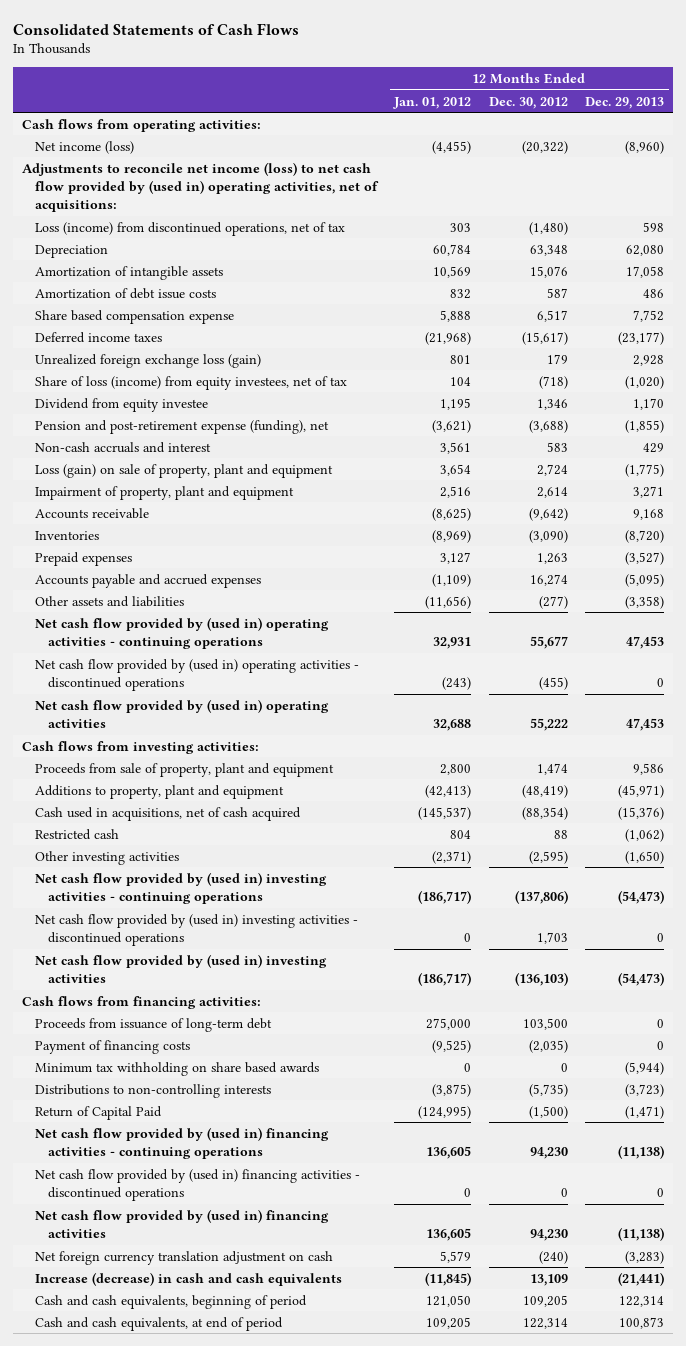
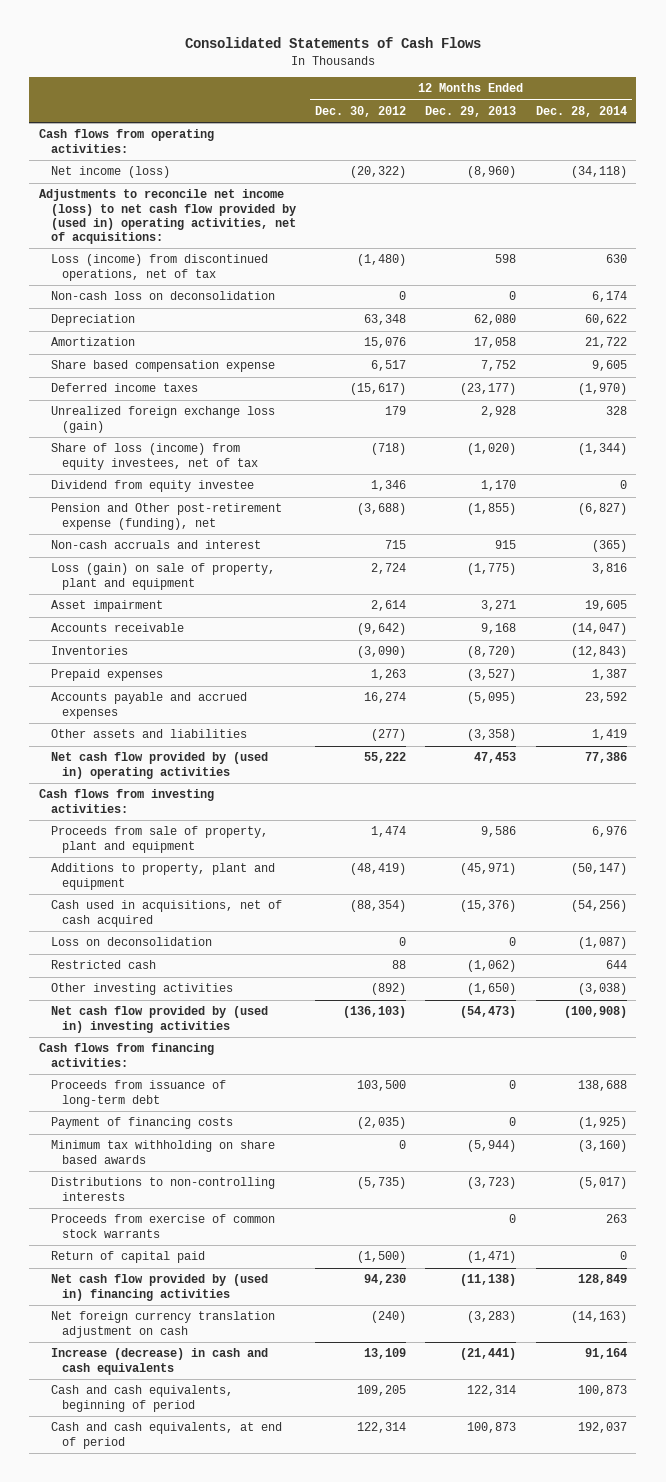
- | 12 Months Ended Jan. 01, 2012 | 12 Months Ended Dec. 30, 2012 | 12 Months Ended Dec. 29, 2013
+ | 12 Months Ended Dec. 30, 2012 | 12 Months Ended Dec. 29, 2013 | 12 Months Ended Dec. 28, 2014
+ Non-cash loss on deconsolidation | 0 | 0 | 6,174
- Amortization of intangible assets | 10,569 | 15,076 | 17,058
- Amortization of debt issue costs | 832 | 587 | 486
+ Amortization | 15,076 | 17,058 | 21,722
- Pension and post-retirement expense (funding), net | (3,621) | (3,688) | (1,855)
- Non-cash accruals and interest | 3,561 | 583 | 429
+ Pension and Other post-retirement expense (funding), net | (3,688) | (1,855) | (6,827)
+ Non-cash accruals and interest | 715 | 915 | (365)
- Impairment of property, plant and equipment | 2,516 | 2,614 | 3,271
+ Asset impairment | 2,614 | 3,271 | 19,605
- Net cash flow provided by (used in) operating activities - continuing operations | 32,931 | 55,677 | 47,453
- Net cash flow provided by (used in) operating activities - discontinued operations | (243) | (455) | 0
+ Loss on deconsolidation | 0 | 0 | (1,087)
- Other investing activities | (2,371) | (2,595) | (1,650)
- Net cash flow provided by (used in) investing activities - continuing operations | (186,717) | (137,806) | (54,473)
- Net cash flow provided by (used in) investing activities - discontinued operations | 0 | 1,703 | 0
+ Other investing activities | (892) | (1,650) | (3,038)
- Return of Capital Paid | (124,995) | (1,500) | (1,471)
- Net cash flow provided by (used in) financing activities - continuing operations | 136,605 | 94,230 | (11,138)
- Net cash flow provided by (used in) financing activities - discontinued operations | 0 | 0 | 0
+ Proceeds from exercise of common stock warrants | | 0 | 263
+ Return of capital paid | (1,500) | (1,471) | 0

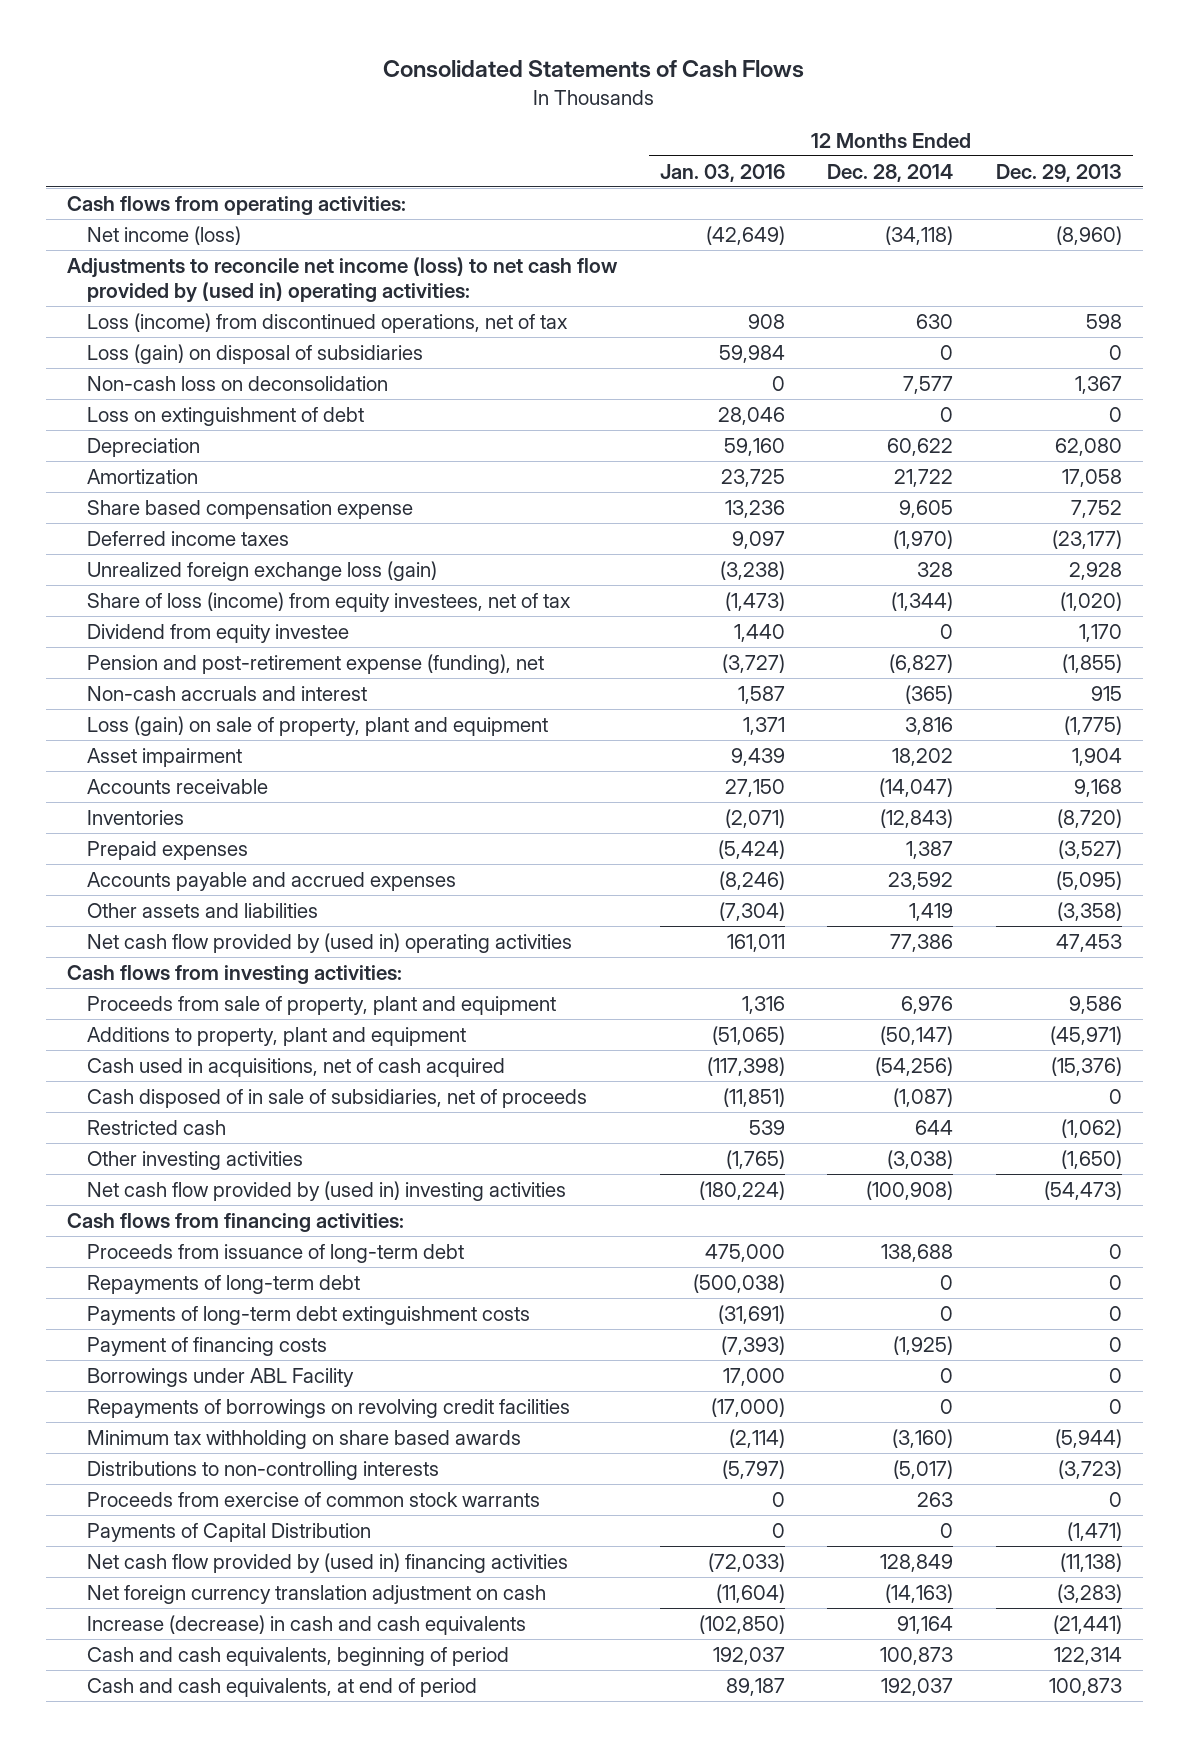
- | 12 Months Ended Dec. 30, 2012 | 12 Months Ended Dec. 29, 2013 | 12 Months Ended Dec. 28, 2014
+ | 12 Months Ended Jan. 03, 2016 | 12 Months Ended Dec. 28, 2014 | 12 Months Ended Dec. 29, 2013
- Adjustments to reconcile net income (loss) to net cash flow provided by (used in) operating activities, net of acquisitions:
+ Adjustments to reconcile net income (loss) to net cash flow provided by (used in) operating activities:
- Non-cash loss on deconsolidation | 0 | 0 | 6,174
+ Loss (gain) on disposal of subsidiaries | 59,984 | 0 | 0
+ Non-cash loss on deconsolidation | 0 | 7,577 | 1,367
+ Loss on extinguishment of debt | 28,046 | 0 | 0
- Pension and Other post-retirement expense (funding), net | (3,688) | (1,855) | (6,827)
+ Pension and post-retirement expense (funding), net | (3,727) | (6,827) | (1,855)
- Asset impairment | 2,614 | 3,271 | 19,605
+ Asset impairment | 9,439 | 18,202 | 1,904
- Loss on deconsolidation | 0 | 0 | (1,087)
+ Cash disposed of in sale of subsidiaries, net of proceeds | (11,851) | (1,087) | 0
+ Repayments of long-term debt | (500,038) | 0 | 0
+ Payments of long-term debt extinguishment costs | (31,691) | 0 | 0
+ Borrowings under ABL Facility | 17,000 | 0 | 0
+ Repayments of borrowings on revolving credit facilities | (17,000) | 0 | 0
- Return of capital paid | (1,500) | (1,471) | 0
+ Payments of Capital Distribution | 0 | 0 | (1,471)

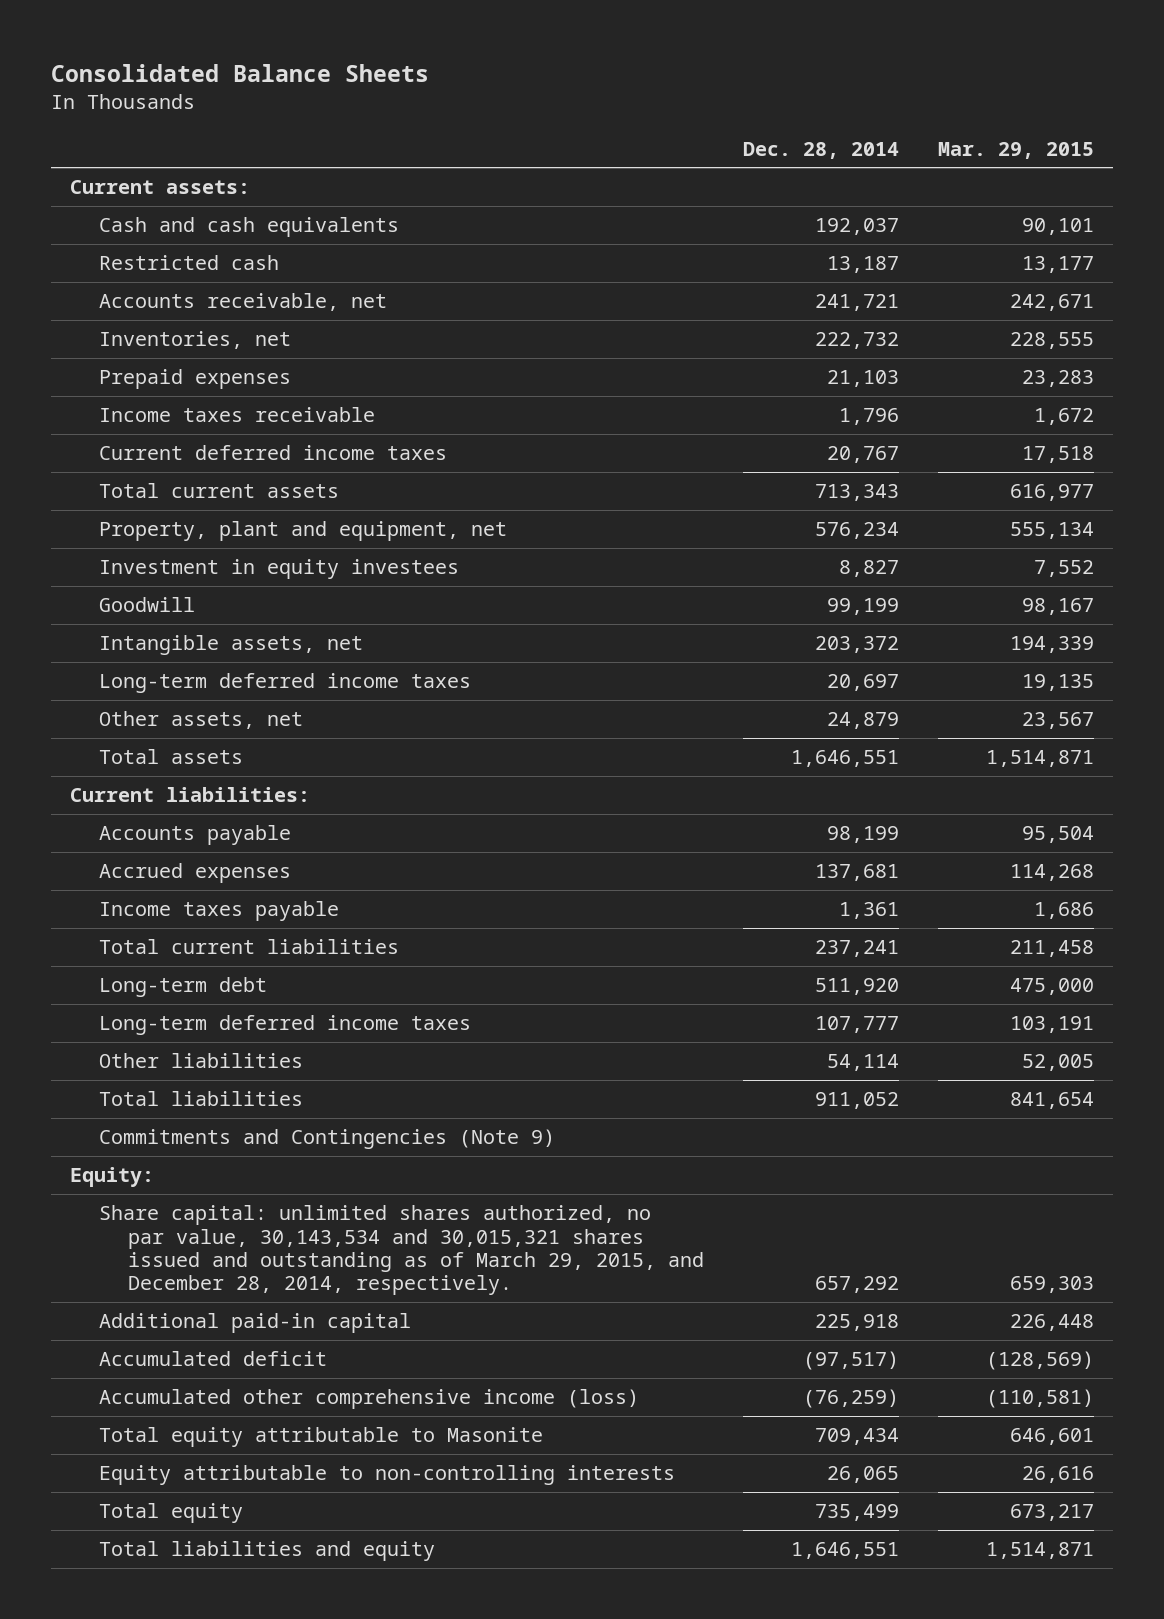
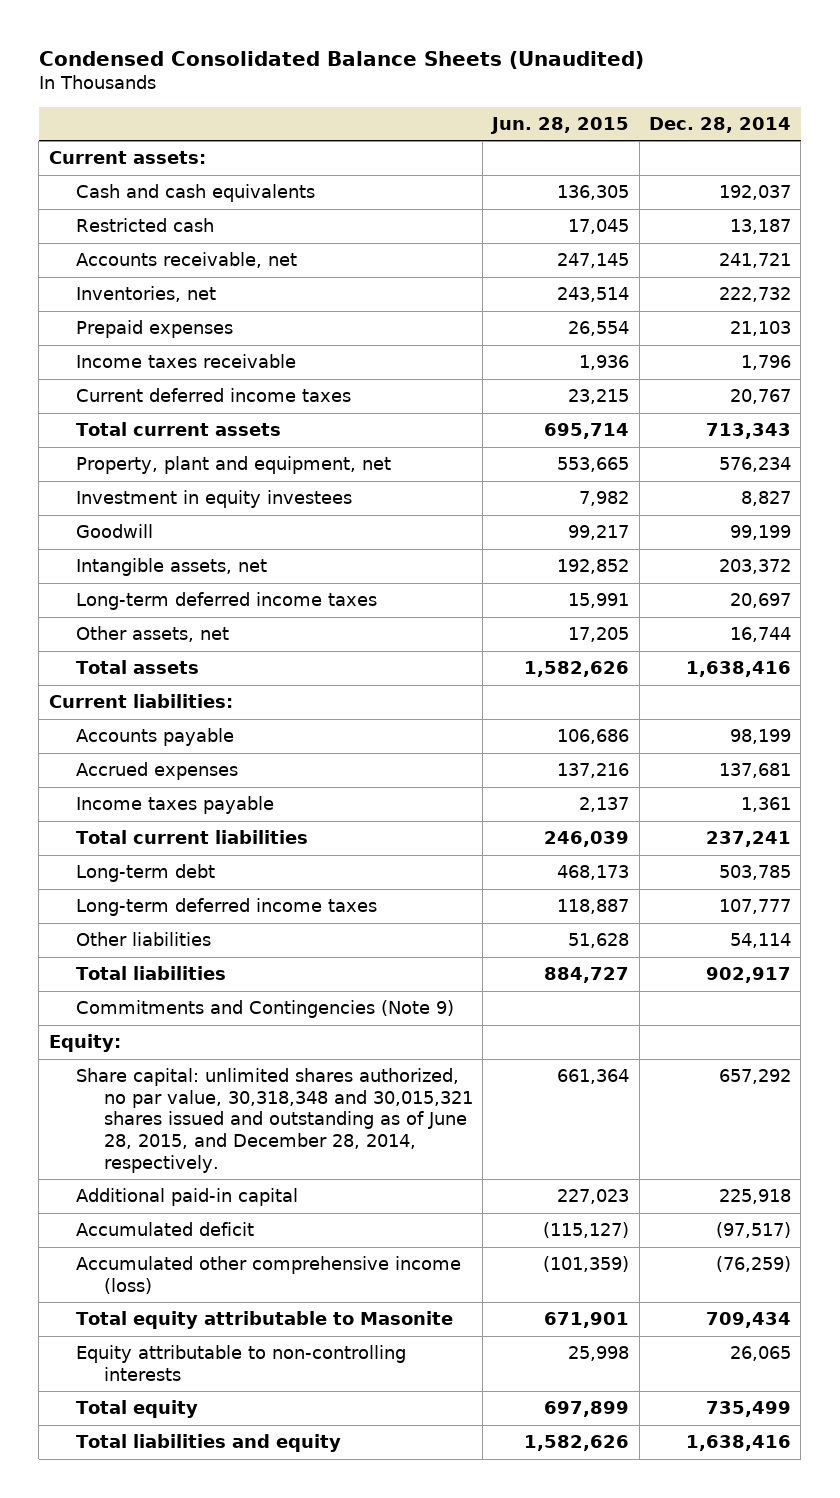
- Consolidated Balance Sheets
+ Condensed Consolidated Balance Sheets (Unaudited)
- | Dec. 28, 2014 | Mar. 29, 2015
+ | Jun. 28, 2015 | Dec. 28, 2014
- Other assets, net | 24,879 | 23,567
- Total assets | 1,646,551 | 1,514,871
+ Other assets, net | 17,205 | 16,744
+ Total assets | 1,582,626 | 1,638,416
- Long-term debt | 511,920 | 475,000
+ Long-term debt | 468,173 | 503,785
- Total liabilities | 911,052 | 841,654
+ Total liabilities | 884,727 | 902,917
- Share capital: unlimited shares authorized, no par value, 30,143,534 and 30,015,321 shares issued and outstanding as of March 29, 2015, and December 28, 2014, respectively. | 657,292 | 659,303
+ Share capital: unlimited shares authorized, no par value, 30,318,348 and 30,015,321 shares issued and outstanding as of June 28, 2015, and December 28, 2014, respectively. | 661,364 | 657,292
- Total liabilities and equity | 1,646,551 | 1,514,871
+ Total liabilities and equity | 1,582,626 | 1,638,416

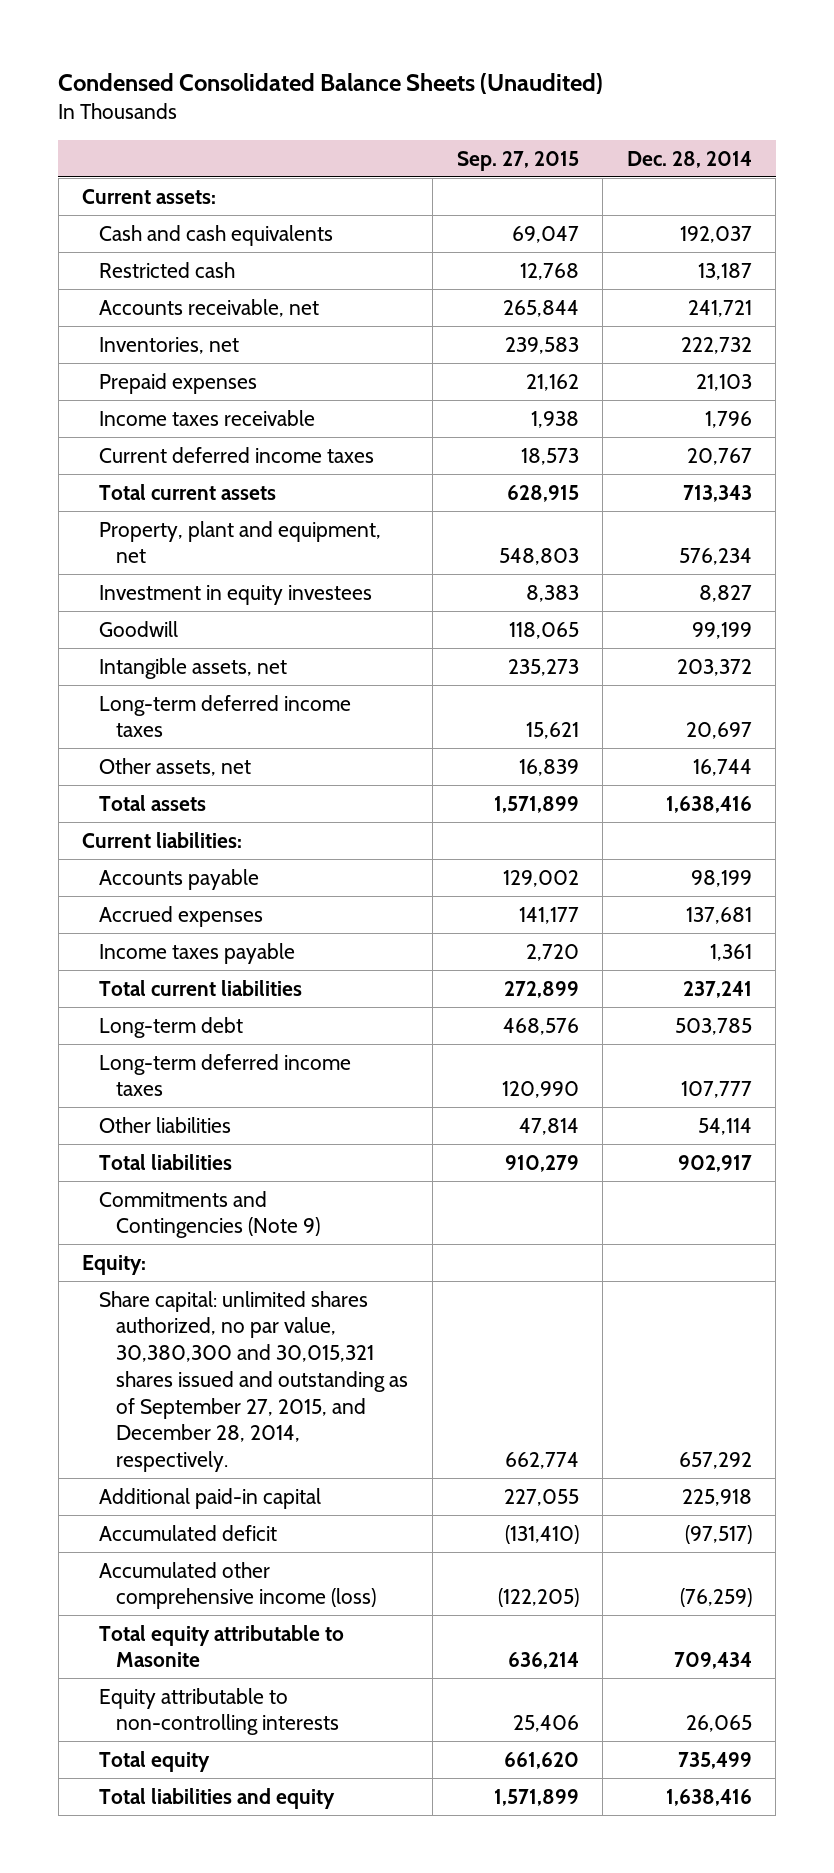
- | Jun. 28, 2015 | Dec. 28, 2014
+ | Sep. 27, 2015 | Dec. 28, 2014
- Share capital: unlimited shares authorized, no par value, 30,318,348 and 30,015,321 shares issued and outstanding as of June 28, 2015, and December 28, 2014, respectively. | 661,364 | 657,292
+ Share capital: unlimited shares authorized, no par value, 30,380,300 and 30,015,321 shares issued and outstanding as of September 27, 2015, and December 28, 2014, respectively. | 662,774 | 657,292

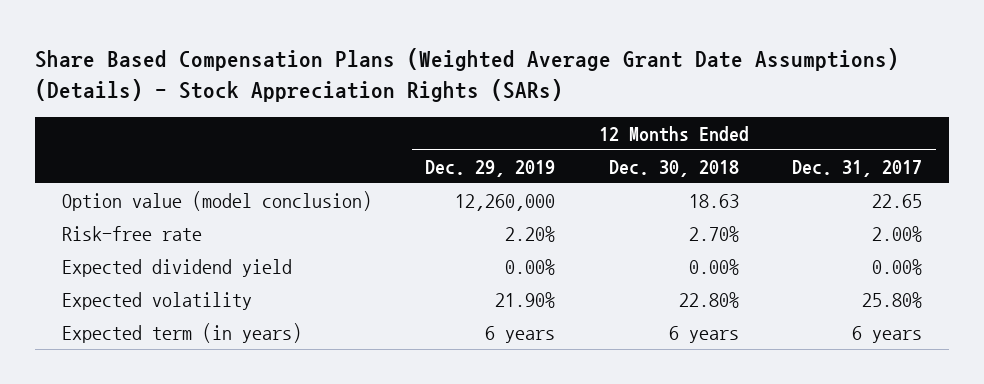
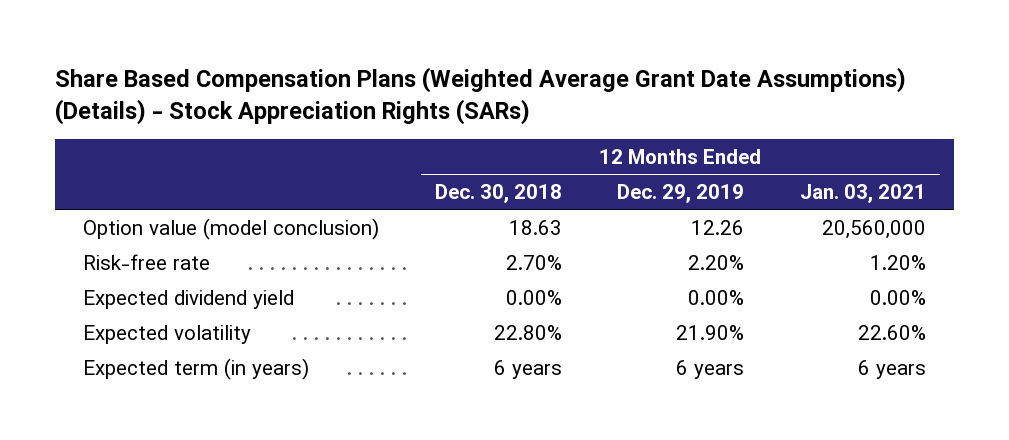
- | 12 Months Ended Dec. 29, 2019 | 12 Months Ended Dec. 30, 2018 | 12 Months Ended Dec. 31, 2017
+ | 12 Months Ended Dec. 30, 2018 | 12 Months Ended Dec. 29, 2019 | 12 Months Ended Jan. 03, 2021
- Option value (model conclusion) | 12,260,000 | 18.63 | 22.65
+ Option value (model conclusion) | 18.63 | 12.26 | 20,560,000

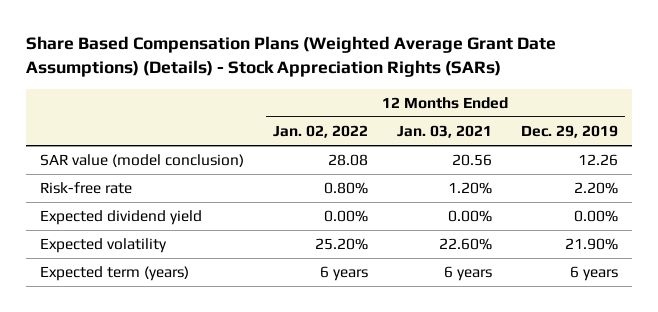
- | 12 Months Ended Dec. 30, 2018 | 12 Months Ended Dec. 29, 2019 | 12 Months Ended Jan. 03, 2021
+ | 12 Months Ended Jan. 02, 2022 | 12 Months Ended Jan. 03, 2021 | 12 Months Ended Dec. 29, 2019
- Option value (model conclusion) | 18.63 | 12.26 | 20,560,000
+ SAR value (model conclusion) | 28.08 | 20.56 | 12.26
- Expected term (in years) | 6 years | 6 years | 6 years
+ Expected term (years) | 6 years | 6 years | 6 years

